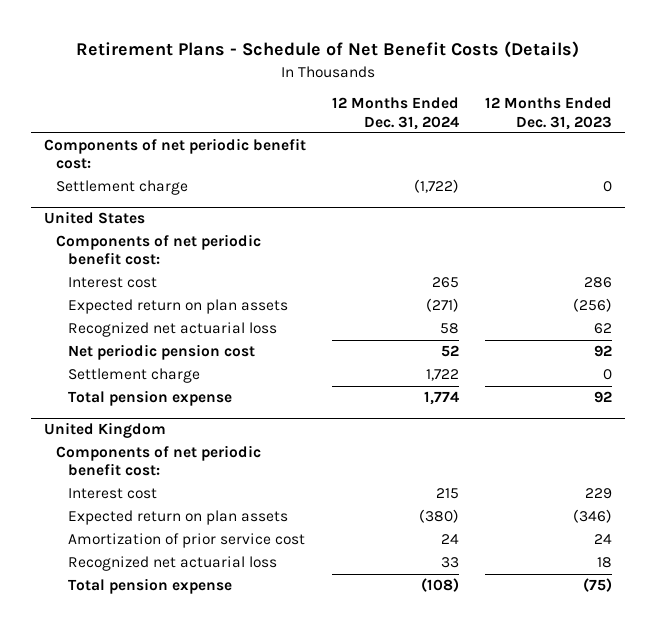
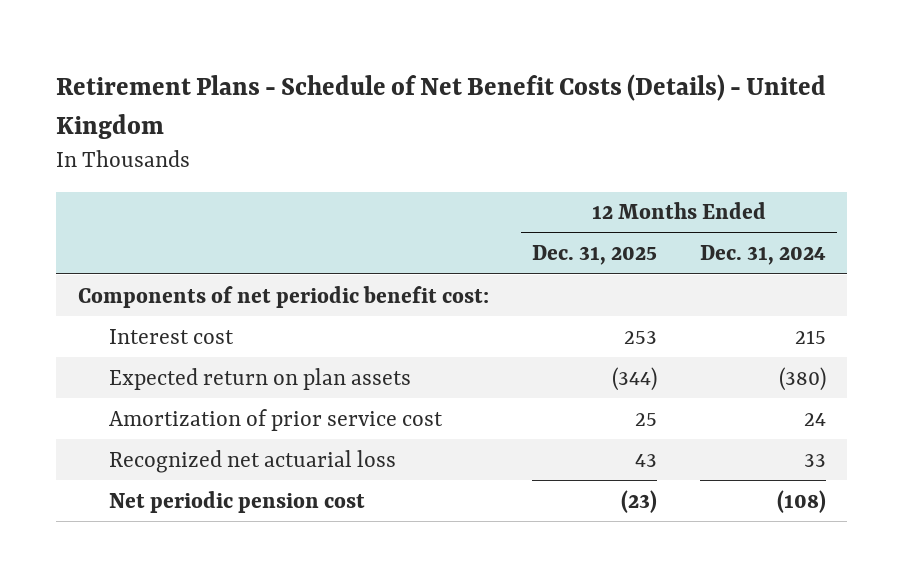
- Retirement Plans - Schedule of Net Benefit Costs (Details)
+ Retirement Plans - Schedule of Net Benefit Costs (Details) - United Kingdom
- | 12 Months Ended Dec. 31, 2024 | 12 Months Ended Dec. 31, 2023
+ | 12 Months Ended Dec. 31, 2025 | 12 Months Ended Dec. 31, 2024
- Settlement charge | (1,722) | 0
- United States
- Components of net periodic benefit cost:
- Interest cost | 265 | 286
- Expected return on plan assets | (271) | (256)
- Recognized net actuarial loss | 58 | 62
- Net periodic pension cost | 52 | 92
- Settlement charge | 1,722 | 0
- Total pension expense | 1,774 | 92
- United Kingdom
- Components of net periodic benefit cost:
- Total pension expense | (108) | (75)
+ Net periodic pension cost | (23) | (108)

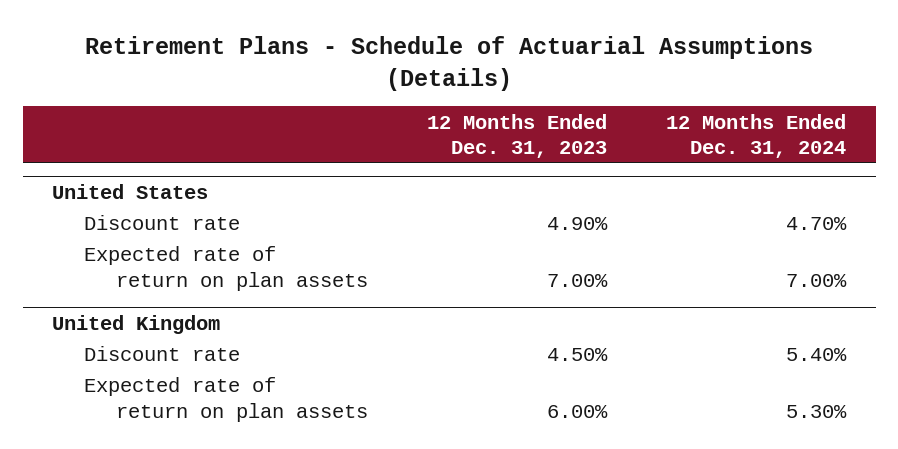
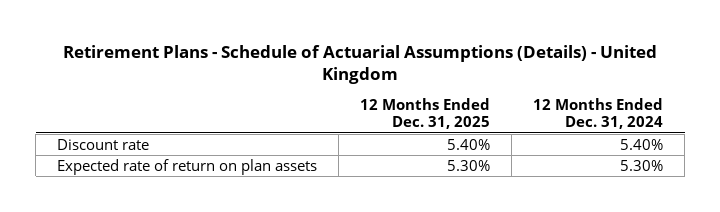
- Retirement Plans - Schedule of Actuarial Assumptions (Details)
+ Retirement Plans - Schedule of Actuarial Assumptions (Details) - United Kingdom
- | 12 Months Ended Dec. 31, 2023 | 12 Months Ended Dec. 31, 2024
+ | 12 Months Ended Dec. 31, 2025 | 12 Months Ended Dec. 31, 2024
- United States
- Discount rate | 4.90% | 4.70%
- Expected rate of return on plan assets | 7.00% | 7.00%
- United Kingdom

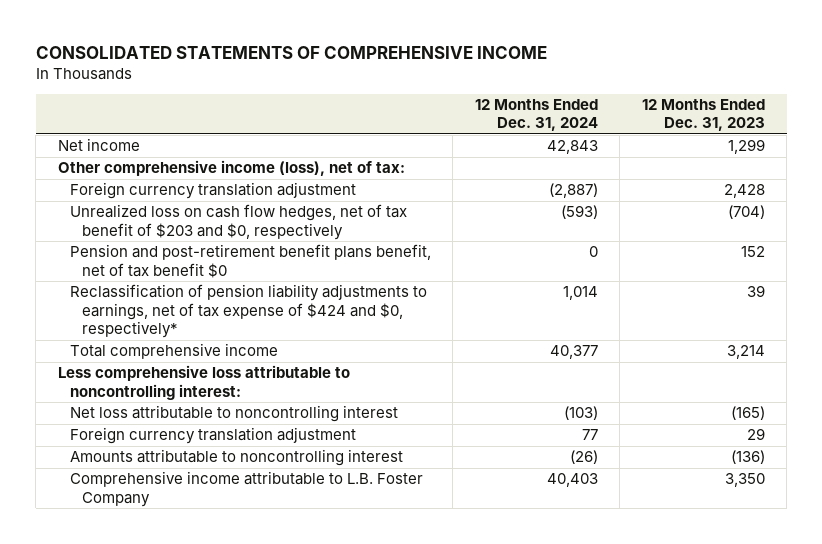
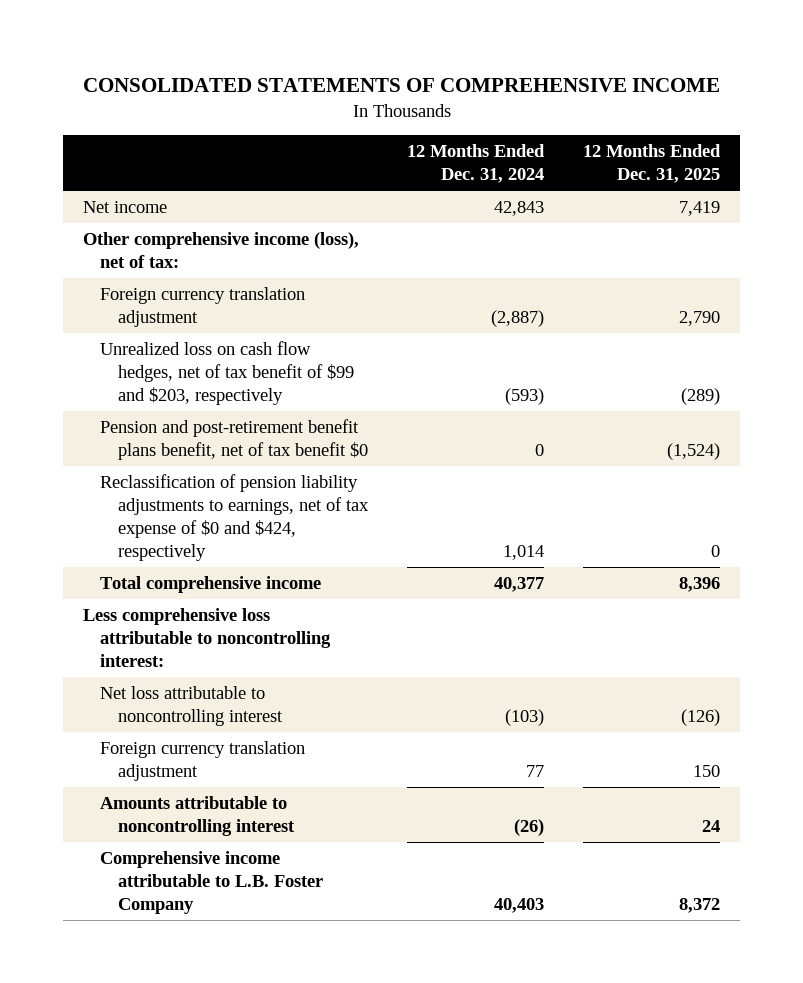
- | 12 Months Ended Dec. 31, 2024 | 12 Months Ended Dec. 31, 2023
+ | 12 Months Ended Dec. 31, 2024 | 12 Months Ended Dec. 31, 2025
- Unrealized loss on cash flow hedges, net of tax benefit of $203 and $0, respectively | (593) | (704)
+ Unrealized loss on cash flow hedges, net of tax benefit of $99 and $203, respectively | (593) | (289)
- Reclassification of pension liability adjustments to earnings, net of tax expense of $424 and $0, respectively* | 1,014 | 39
+ Reclassification of pension liability adjustments to earnings, net of tax expense of $0 and $424, respectively | 1,014 | 0

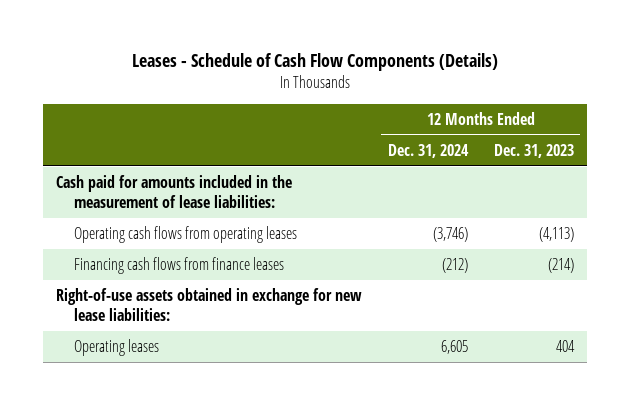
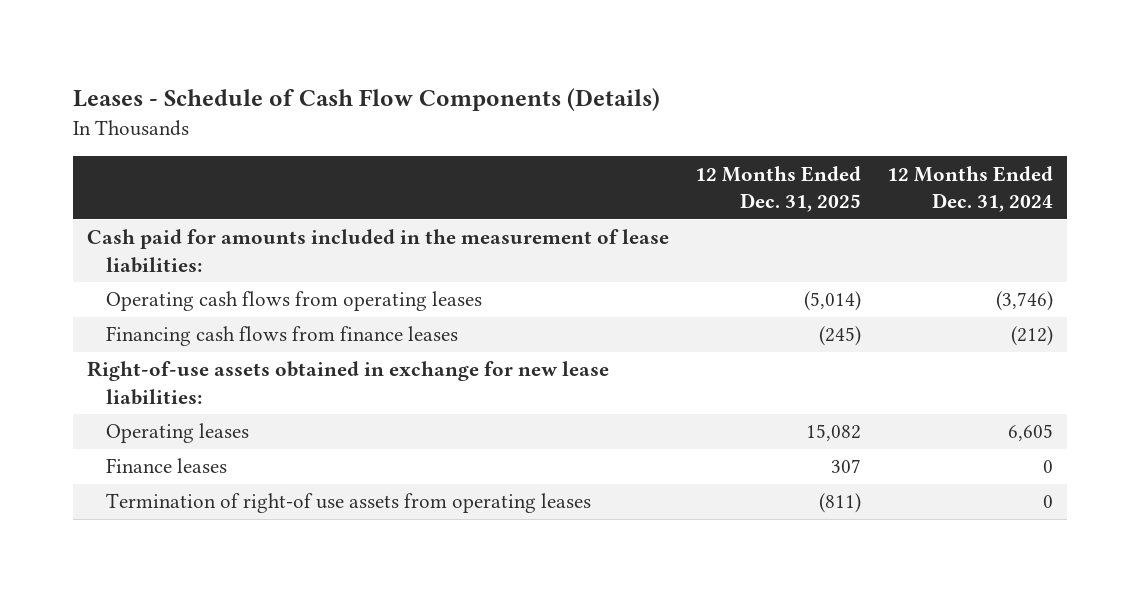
- | 12 Months Ended Dec. 31, 2024 | 12 Months Ended Dec. 31, 2023
+ | 12 Months Ended Dec. 31, 2025 | 12 Months Ended Dec. 31, 2024
+ Finance leases | 307 | 0
+ Termination of right-of use assets from operating leases | (811) | 0

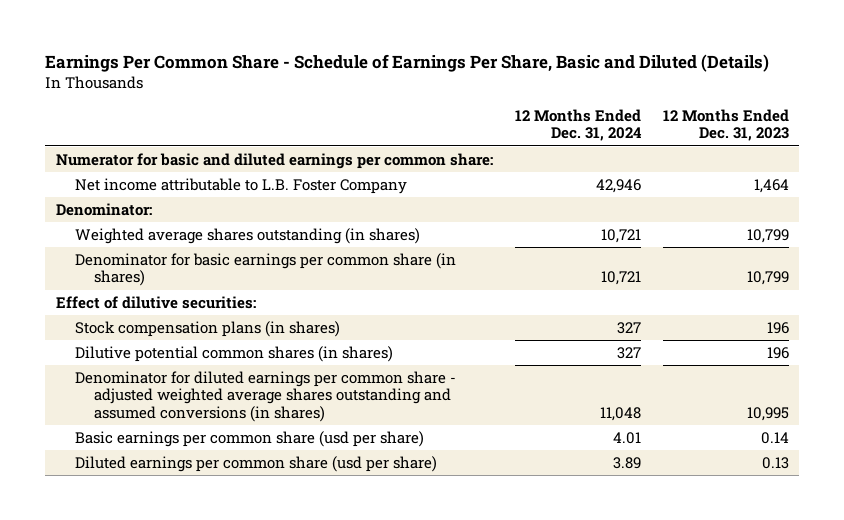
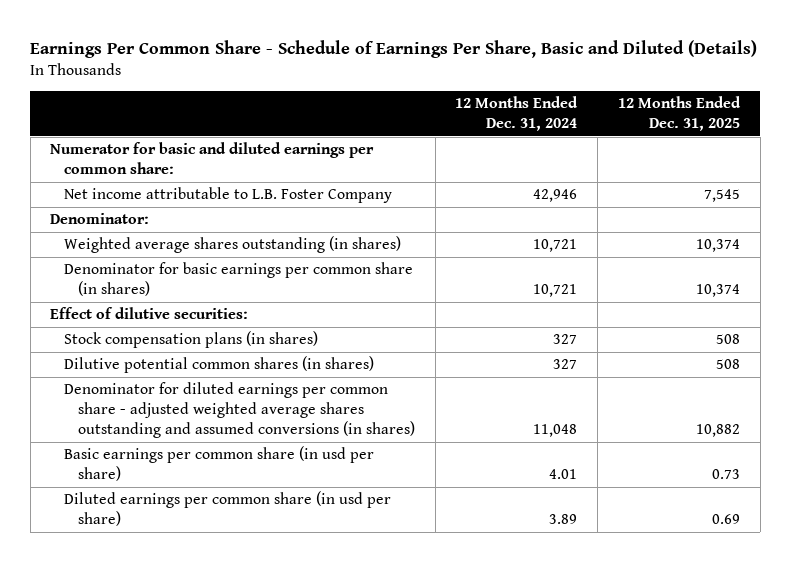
- | 12 Months Ended Dec. 31, 2024 | 12 Months Ended Dec. 31, 2023
+ | 12 Months Ended Dec. 31, 2024 | 12 Months Ended Dec. 31, 2025
- Basic earnings per common share (usd per share) | 4.01 | 0.14
- Diluted earnings per common share (usd per share) | 3.89 | 0.13
+ Basic earnings per common share (in usd per share) | 4.01 | 0.73
+ Diluted earnings per common share (in usd per share) | 3.89 | 0.69

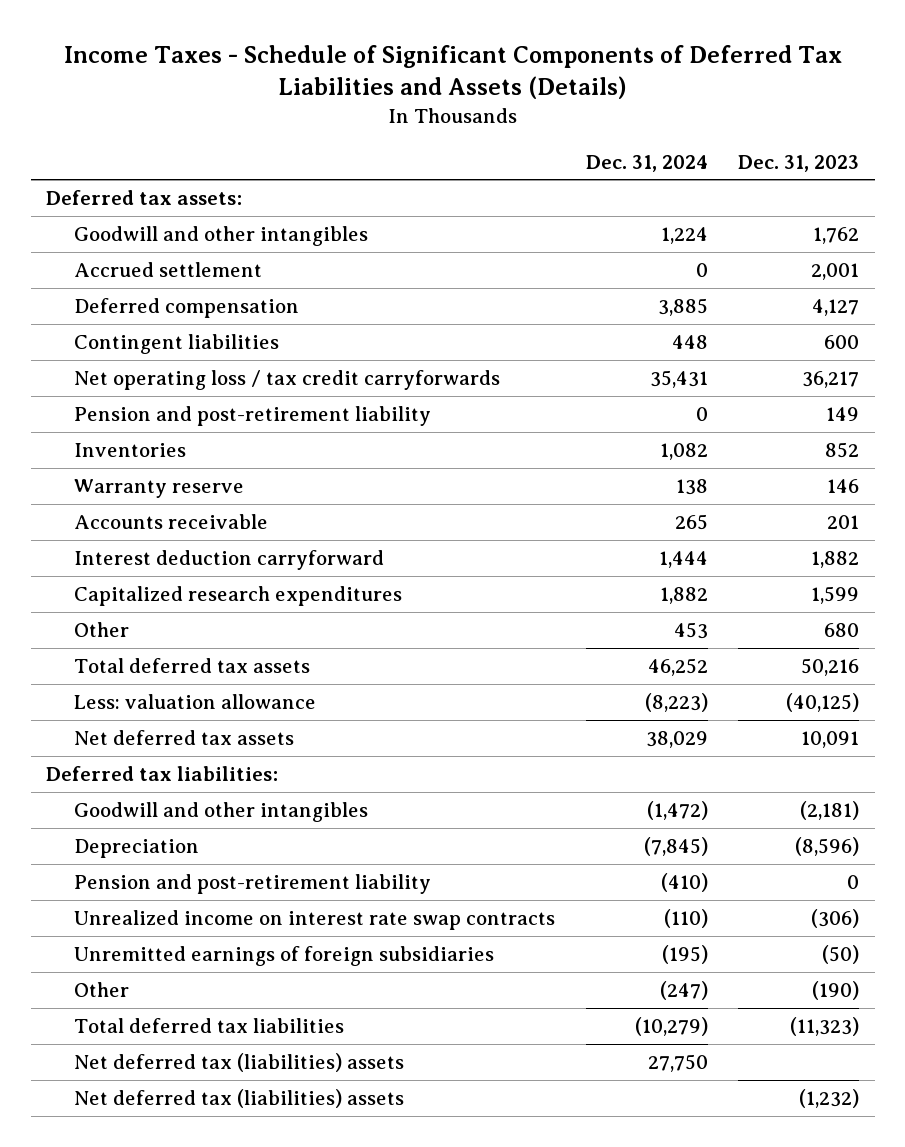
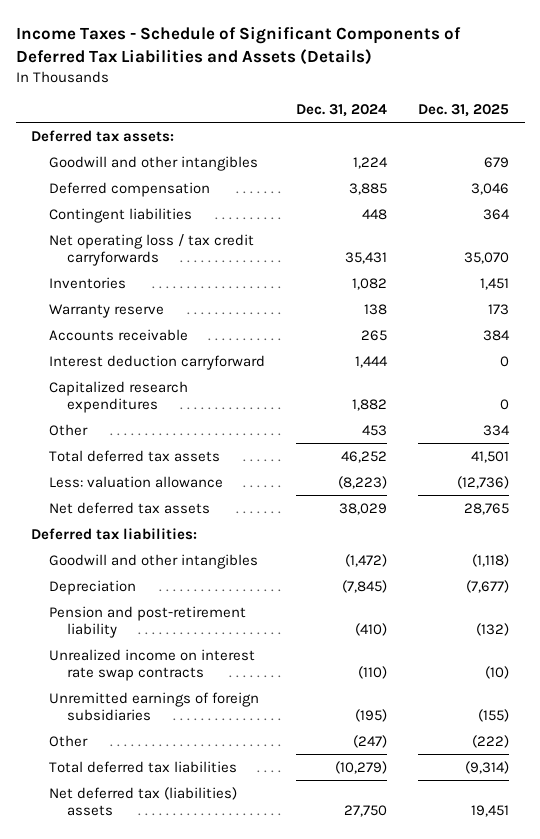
- | Dec. 31, 2024 | Dec. 31, 2023
+ | Dec. 31, 2024 | Dec. 31, 2025
- Accrued settlement | 0 | 2,001
- Pension and post-retirement liability | 0 | 149
- Net deferred tax (liabilities) assets | | (1,232)

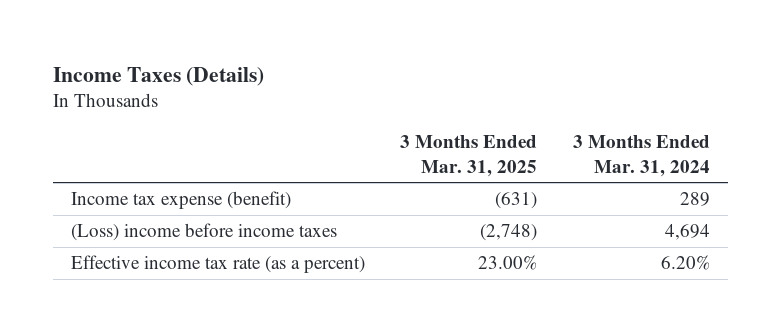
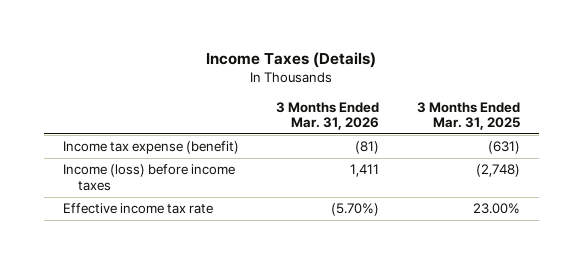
- | 3 Months Ended Mar. 31, 2025 | 3 Months Ended Mar. 31, 2024
+ | 3 Months Ended Mar. 31, 2026 | 3 Months Ended Mar. 31, 2025
- (Loss) income before income taxes | (2,748) | 4,694
- Effective income tax rate (as a percent) | 23.00% | 6.20%
+ Income (loss) before income taxes | 1,411 | (2,748)
+ Effective income tax rate | (5.70%) | 23.00%

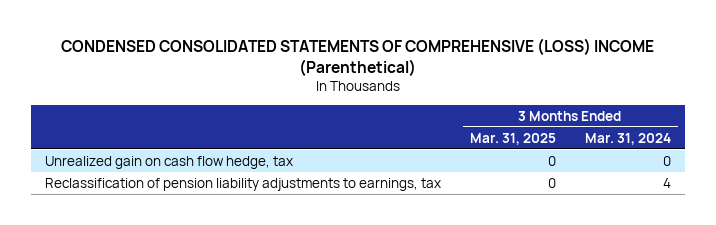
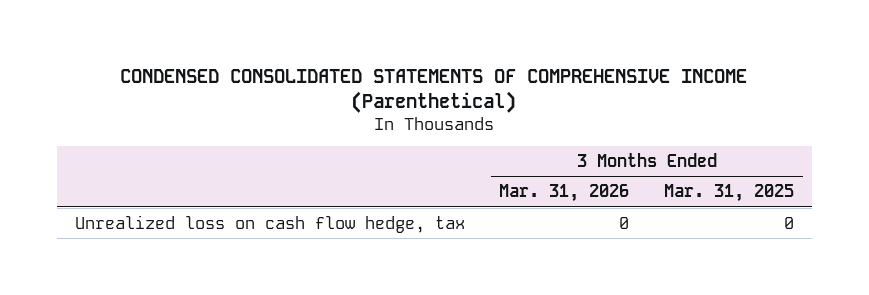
- CONDENSED CONSOLIDATED STATEMENTS OF COMPREHENSIVE (LOSS) INCOME (Parenthetical)
+ CONDENSED CONSOLIDATED STATEMENTS OF COMPREHENSIVE INCOME (Parenthetical)
- | 3 Months Ended Mar. 31, 2025 | 3 Months Ended Mar. 31, 2024
+ | 3 Months Ended Mar. 31, 2026 | 3 Months Ended Mar. 31, 2025
- Unrealized gain on cash flow hedge, tax | 0 | 0
- Reclassification of pension liability adjustments to earnings, tax | 0 | 4
+ Unrealized loss on cash flow hedge, tax | 0 | 0

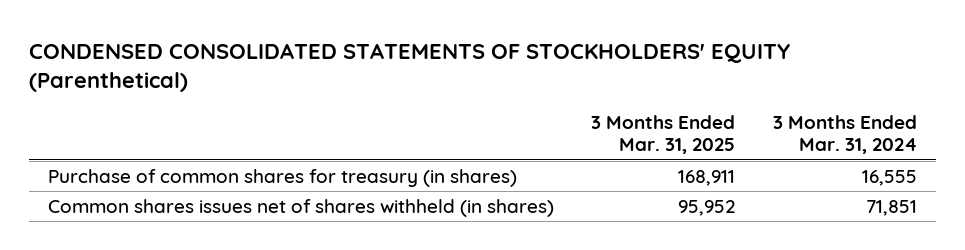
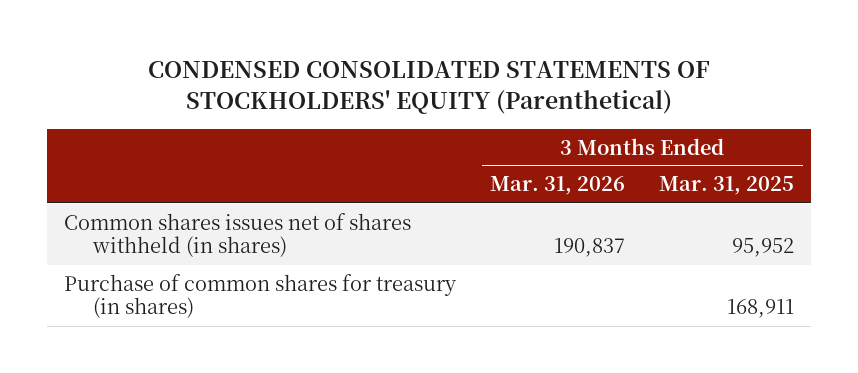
- | 3 Months Ended Mar. 31, 2025 | 3 Months Ended Mar. 31, 2024
+ | 3 Months Ended Mar. 31, 2026 | 3 Months Ended Mar. 31, 2025
moved down: Purchase of common shares for treasury (in shares) | | 168,911

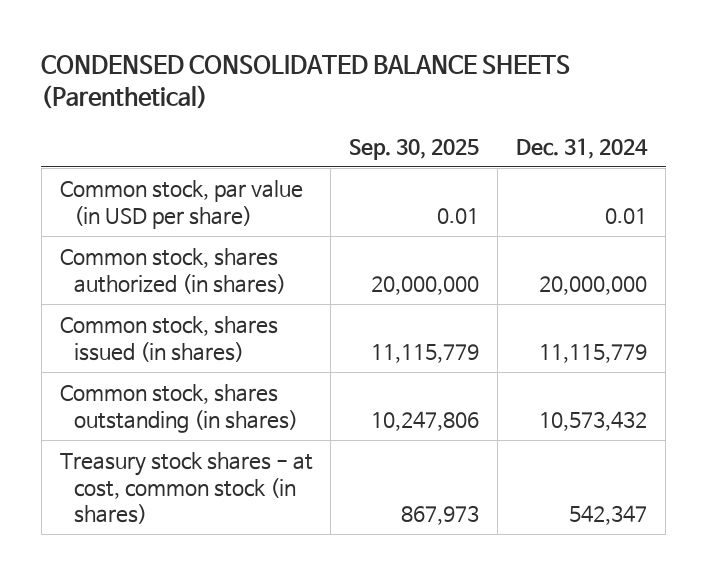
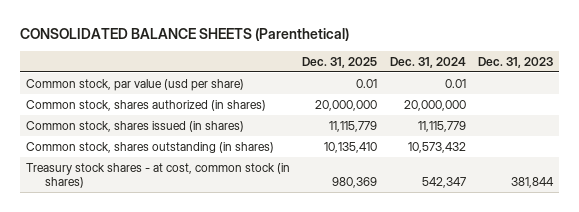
- CONDENSED CONSOLIDATED BALANCE SHEETS (Parenthetical)
+ CONSOLIDATED BALANCE SHEETS (Parenthetical)
- | Sep. 30, 2025 | Dec. 31, 2024
+ | Dec. 31, 2025 | Dec. 31, 2024 | Dec. 31, 2023
- Common stock, par value (in USD per share) | 0.01 | 0.01
+ Common stock, par value (usd per share) | 0.01 | 0.01 |

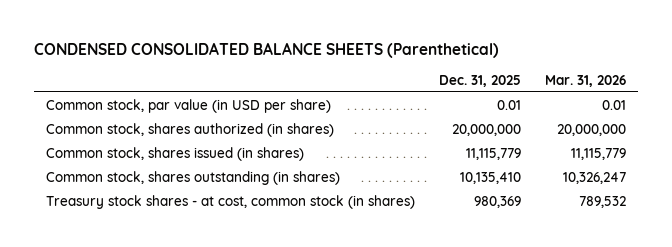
- CONSOLIDATED BALANCE SHEETS (Parenthetical)
+ CONDENSED CONSOLIDATED BALANCE SHEETS (Parenthetical)
- | Dec. 31, 2025 | Dec. 31, 2024 | Dec. 31, 2023
+ | Dec. 31, 2025 | Mar. 31, 2026
- Common stock, par value (usd per share) | 0.01 | 0.01 |
+ Common stock, par value (in USD per share) | 0.01 | 0.01

